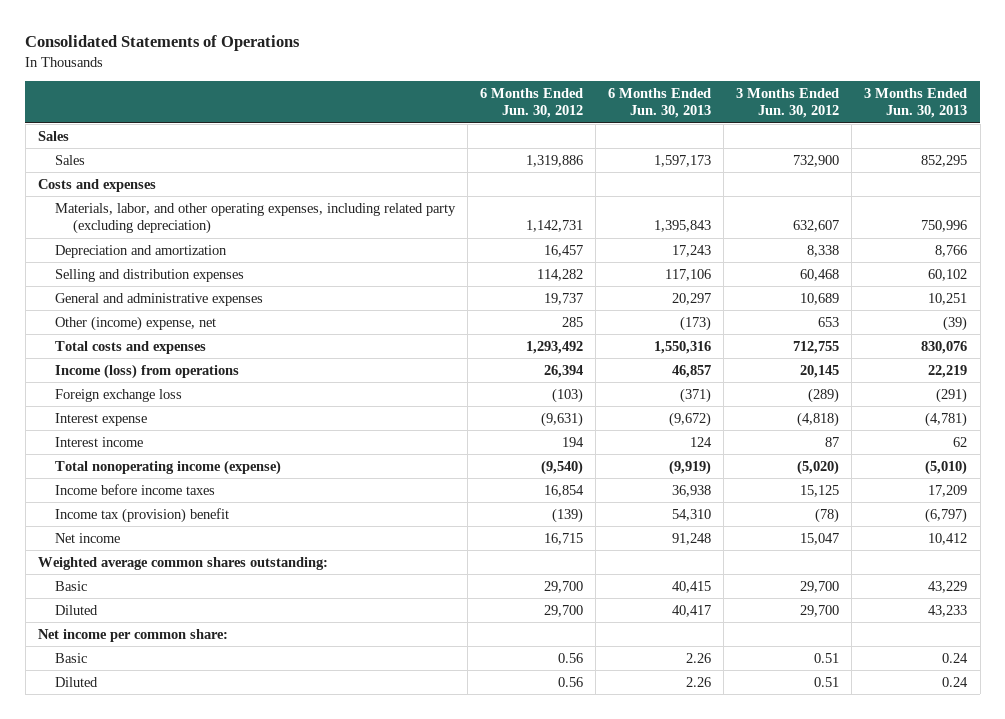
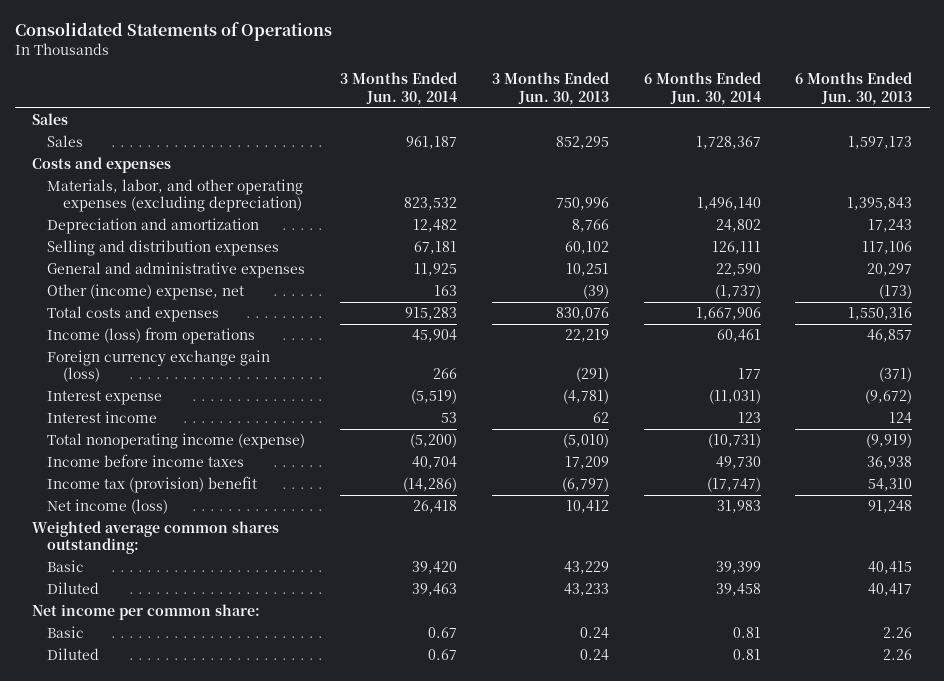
- | 6 Months Ended Jun. 30, 2012 | 6 Months Ended Jun. 30, 2013 | 3 Months Ended Jun. 30, 2012 | 3 Months Ended Jun. 30, 2013
+ | 3 Months Ended Jun. 30, 2014 | 3 Months Ended Jun. 30, 2013 | 6 Months Ended Jun. 30, 2014 | 6 Months Ended Jun. 30, 2013
- Materials, labor, and other operating expenses, including related party (excluding depreciation) | 1,142,731 | 1,395,843 | 632,607 | 750,996
+ Materials, labor, and other operating expenses (excluding depreciation) | 823,532 | 750,996 | 1,496,140 | 1,395,843
- Foreign exchange loss | (103) | (371) | (289) | (291)
+ Foreign currency exchange gain (loss) | 266 | (291) | 177 | (371)
- Net income | 16,715 | 91,248 | 15,047 | 10,412
+ Net income (loss) | 26,418 | 10,412 | 31,983 | 91,248

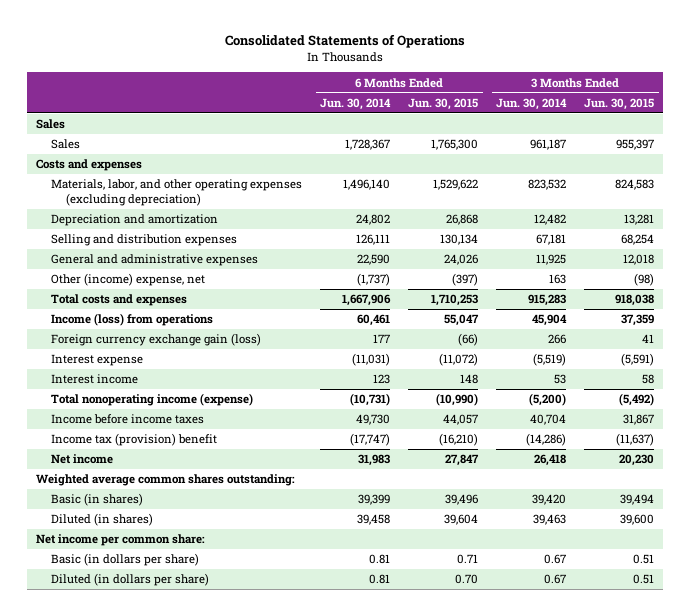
- | 3 Months Ended Jun. 30, 2014 | 3 Months Ended Jun. 30, 2013 | 6 Months Ended Jun. 30, 2014 | 6 Months Ended Jun. 30, 2013
+ | 6 Months Ended Jun. 30, 2014 | 6 Months Ended Jun. 30, 2015 | 3 Months Ended Jun. 30, 2014 | 3 Months Ended Jun. 30, 2015
- Net income (loss) | 26,418 | 10,412 | 31,983 | 91,248
+ Net income | 31,983 | 27,847 | 26,418 | 20,230
- Basic | 39,420 | 43,229 | 39,399 | 40,415
- Diluted | 39,463 | 43,233 | 39,458 | 40,417
+ Basic (in shares) | 39,399 | 39,496 | 39,420 | 39,494
+ Diluted (in shares) | 39,458 | 39,604 | 39,463 | 39,600
- Basic | 0.67 | 0.24 | 0.81 | 2.26
- Diluted | 0.67 | 0.24 | 0.81 | 2.26
+ Basic (in dollars per share) | 0.81 | 0.71 | 0.67 | 0.51
+ Diluted (in dollars per share) | 0.81 | 0.70 | 0.67 | 0.51

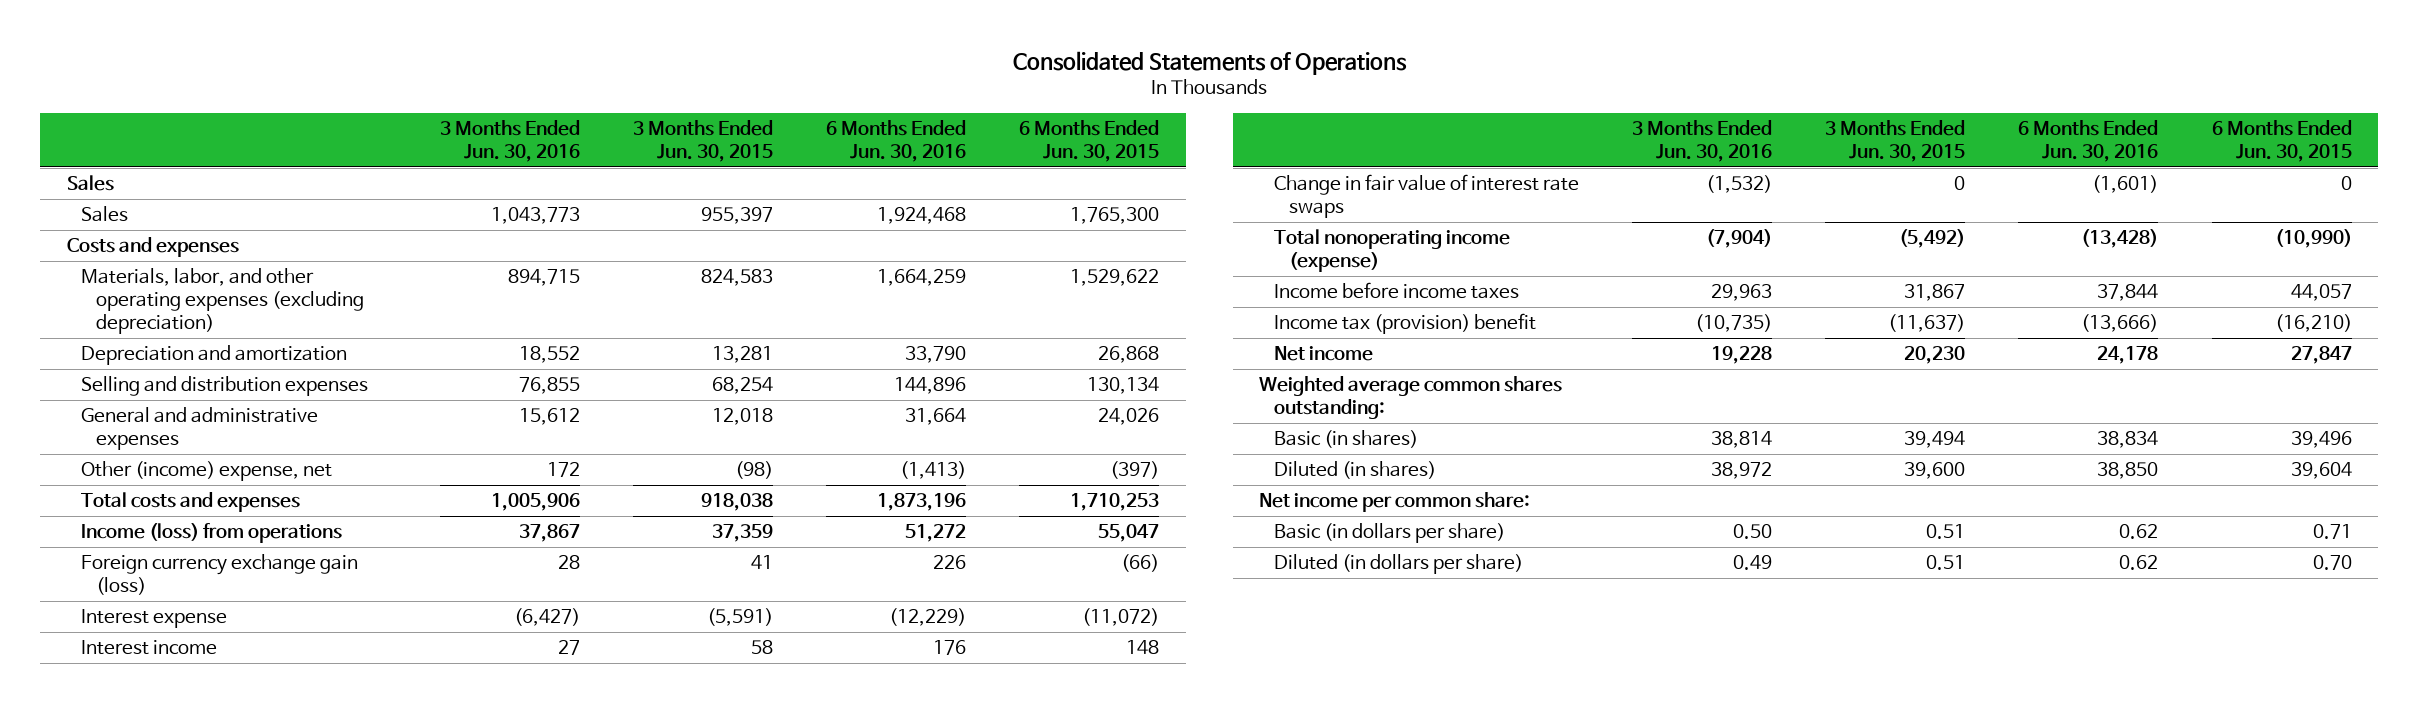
- | 6 Months Ended Jun. 30, 2014 | 6 Months Ended Jun. 30, 2015 | 3 Months Ended Jun. 30, 2014 | 3 Months Ended Jun. 30, 2015
+ | 3 Months Ended Jun. 30, 2016 | 3 Months Ended Jun. 30, 2015 | 6 Months Ended Jun. 30, 2016 | 6 Months Ended Jun. 30, 2015
+ Change in fair value of interest rate swaps | (1,532) | 0 | (1,601) | 0

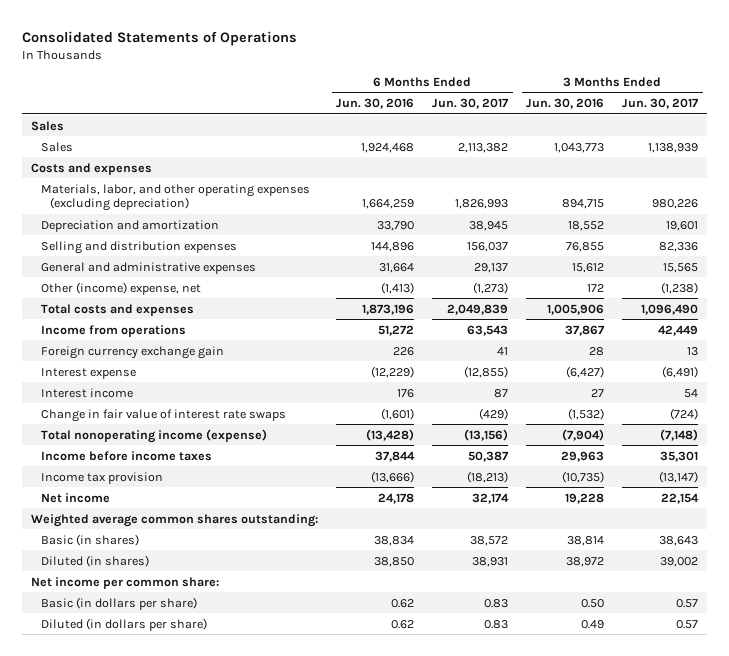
- | 3 Months Ended Jun. 30, 2016 | 3 Months Ended Jun. 30, 2015 | 6 Months Ended Jun. 30, 2016 | 6 Months Ended Jun. 30, 2015
+ | 6 Months Ended Jun. 30, 2016 | 6 Months Ended Jun. 30, 2017 | 3 Months Ended Jun. 30, 2016 | 3 Months Ended Jun. 30, 2017
- Income (loss) from operations | 37,867 | 37,359 | 51,272 | 55,047
- Foreign currency exchange gain (loss) | 28 | 41 | 226 | (66)
+ Income from operations | 51,272 | 63,543 | 37,867 | 42,449
+ Foreign currency exchange gain | 226 | 41 | 28 | 13
- Income tax (provision) benefit | (10,735) | (11,637) | (13,666) | (16,210)
+ Income tax provision | (13,666) | (18,213) | (10,735) | (13,147)

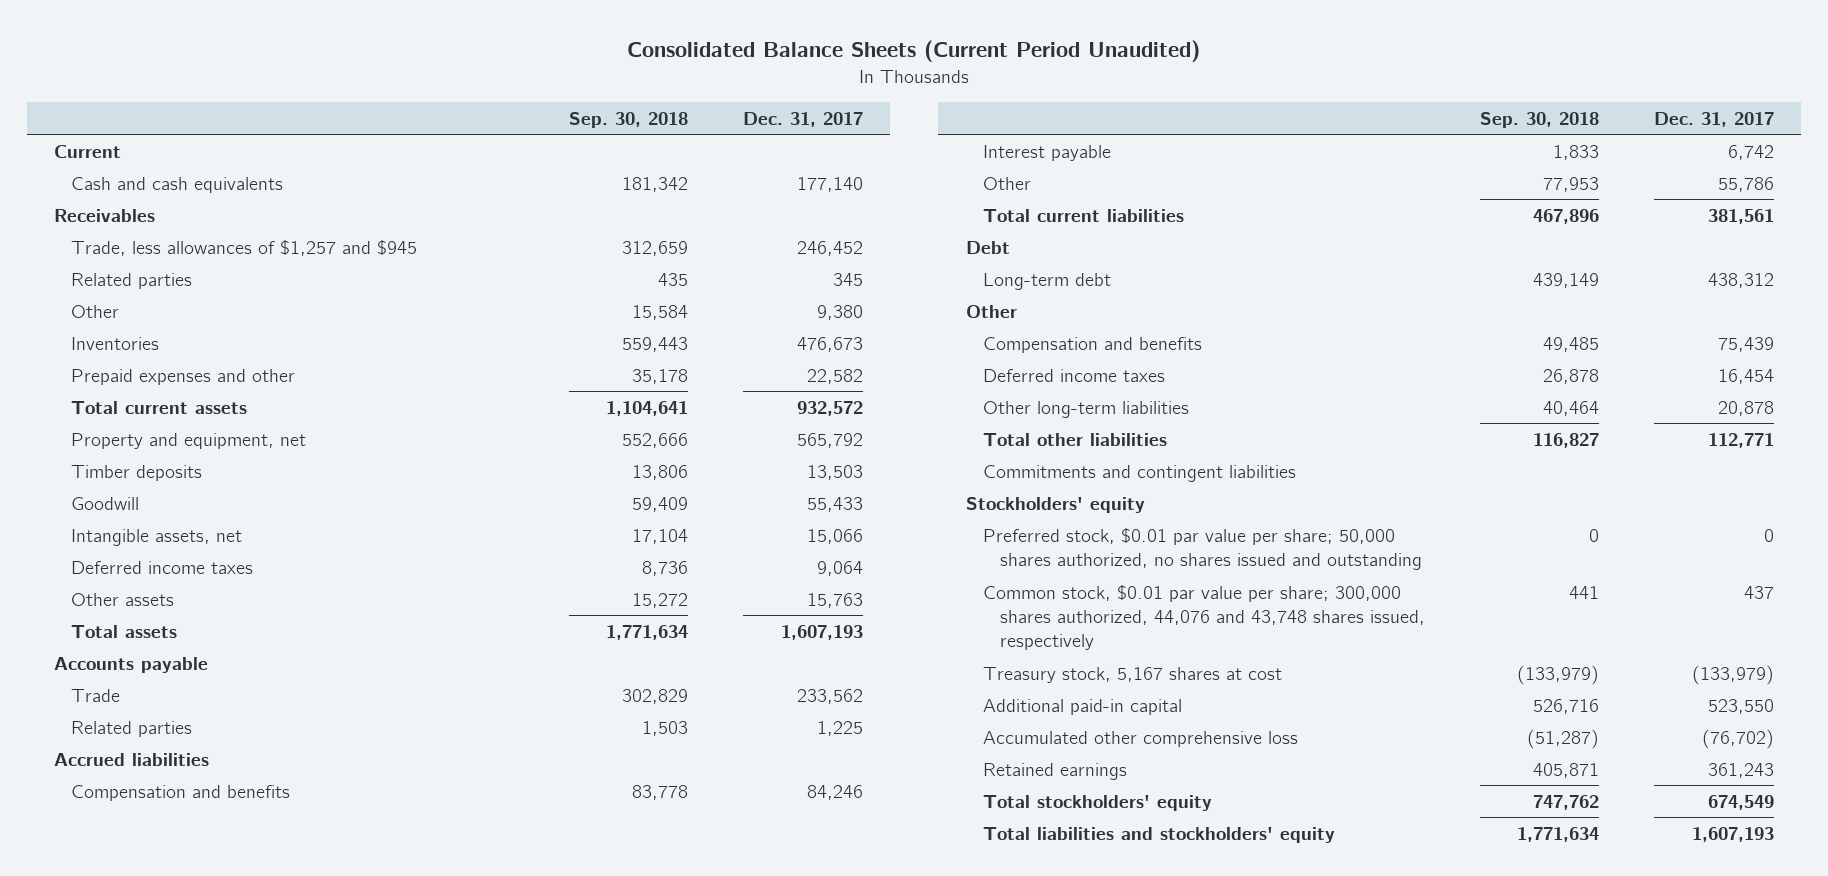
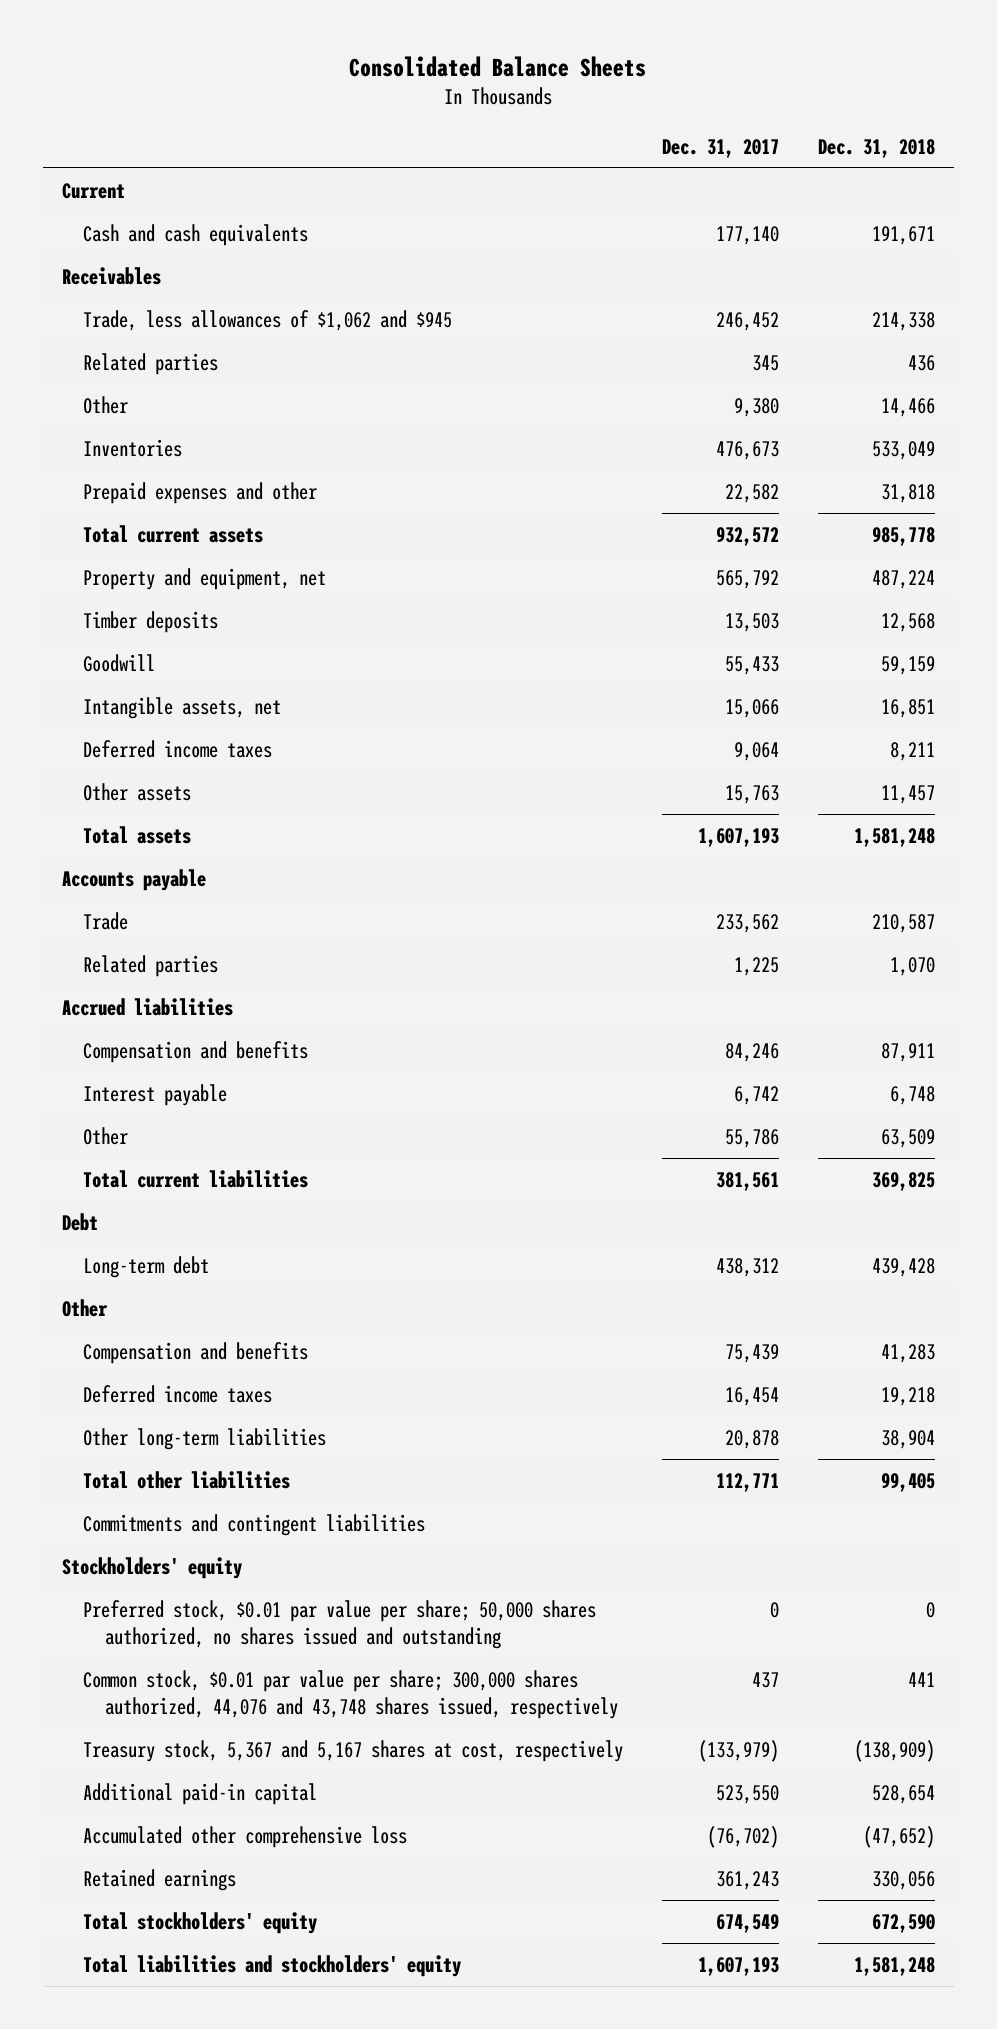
- Consolidated Balance Sheets (Current Period Unaudited)
+ Consolidated Balance Sheets
- | Sep. 30, 2018 | Dec. 31, 2017
+ | Dec. 31, 2017 | Dec. 31, 2018
- Trade, less allowances of $1,257 and $945 | 312,659 | 246,452
+ Trade, less allowances of $1,062 and $945 | 246,452 | 214,338
- Treasury stock, 5,167 shares at cost | (133,979) | (133,979)
+ Treasury stock, 5,367 and 5,167 shares at cost, respectively | (133,979) | (138,909)

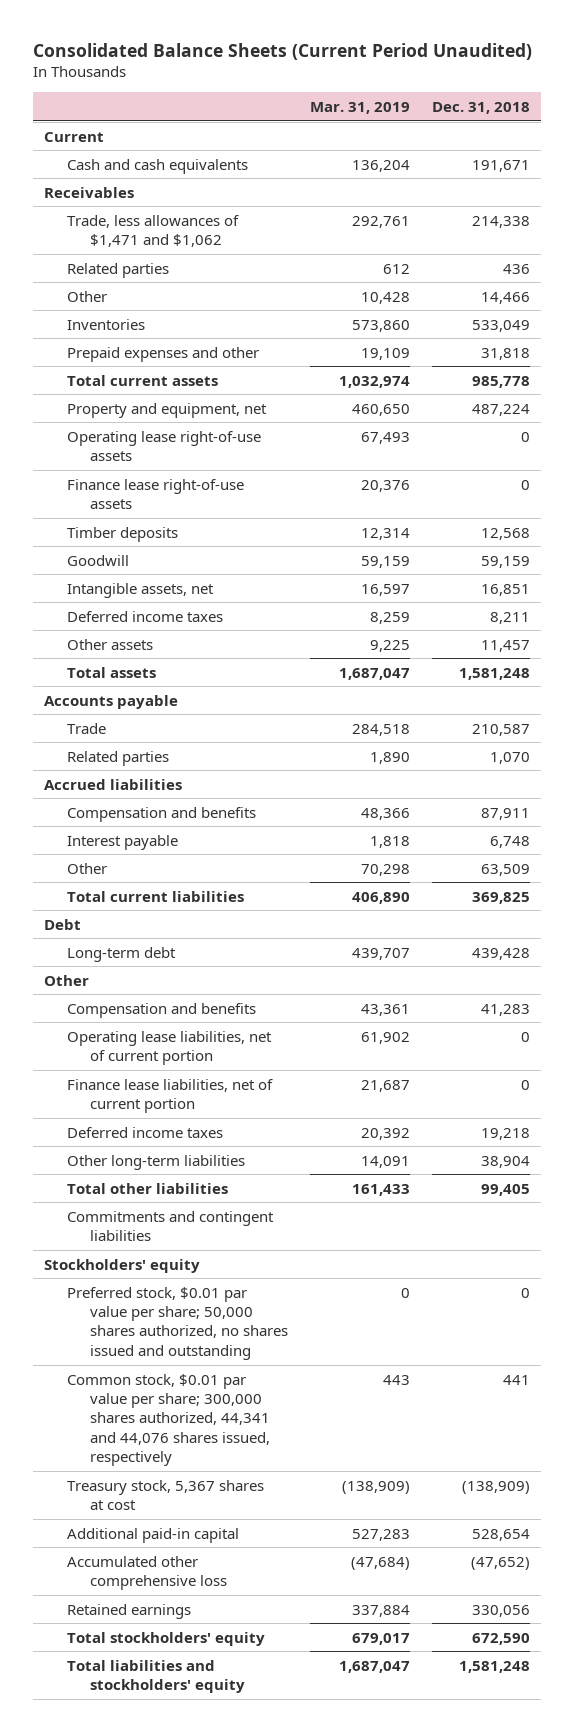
- Consolidated Balance Sheets
+ Consolidated Balance Sheets (Current Period Unaudited)
- | Dec. 31, 2017 | Dec. 31, 2018
+ | Mar. 31, 2019 | Dec. 31, 2018
- Trade, less allowances of $1,062 and $945 | 246,452 | 214,338
+ Trade, less allowances of $1,471 and $1,062 | 292,761 | 214,338
+ Operating lease right-of-use assets | 67,493 | 0
+ Finance lease right-of-use assets | 20,376 | 0
+ Operating lease liabilities, net of current portion | 61,902 | 0
+ Finance lease liabilities, net of current portion | 21,687 | 0
- Common stock, $0.01 par value per share; 300,000 shares authorized, 44,076 and 43,748 shares issued, respectively | 437 | 441
- Treasury stock, 5,367 and 5,167 shares at cost, respectively | (133,979) | (138,909)
+ Common stock, $0.01 par value per share; 300,000 shares authorized, 44,341 and 44,076 shares issued, respectively | 443 | 441
+ Treasury stock, 5,367 shares at cost | (138,909) | (138,909)

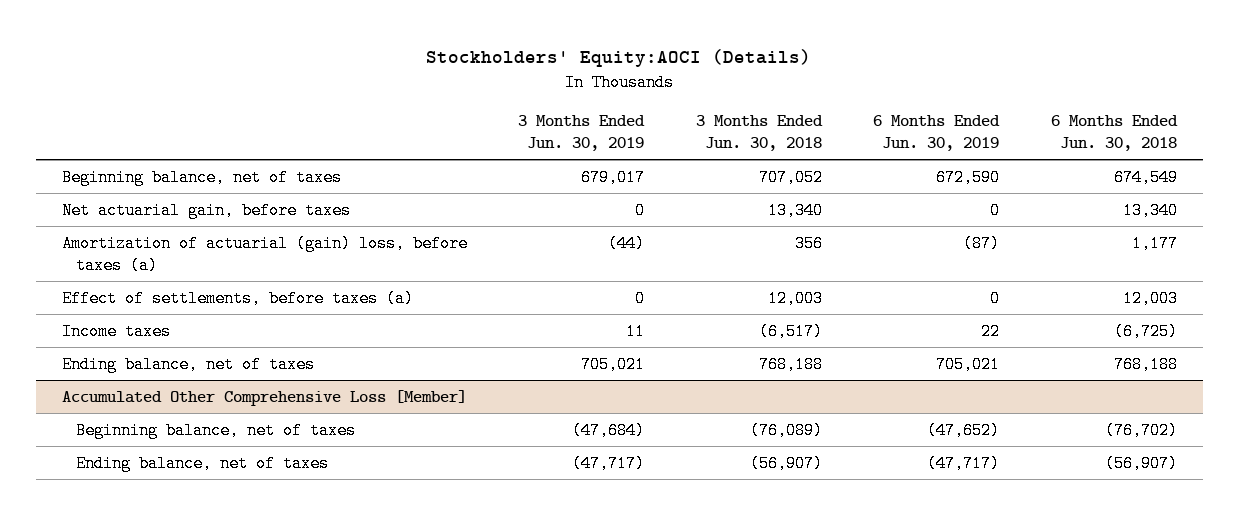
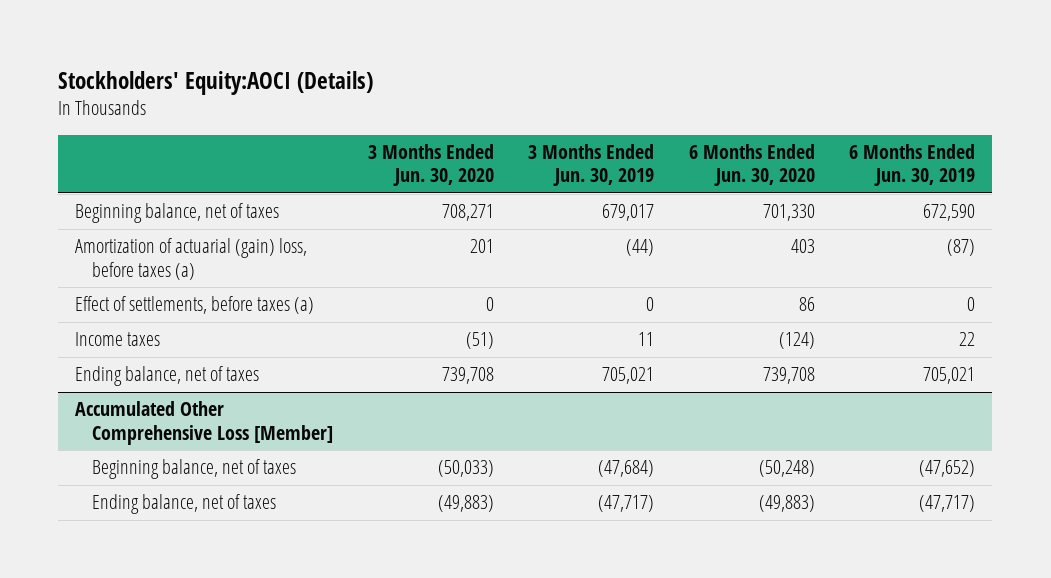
- | 3 Months Ended Jun. 30, 2019 | 3 Months Ended Jun. 30, 2018 | 6 Months Ended Jun. 30, 2019 | 6 Months Ended Jun. 30, 2018
+ | 3 Months Ended Jun. 30, 2020 | 3 Months Ended Jun. 30, 2019 | 6 Months Ended Jun. 30, 2020 | 6 Months Ended Jun. 30, 2019
- Net actuarial gain, before taxes | 0 | 13,340 | 0 | 13,340

